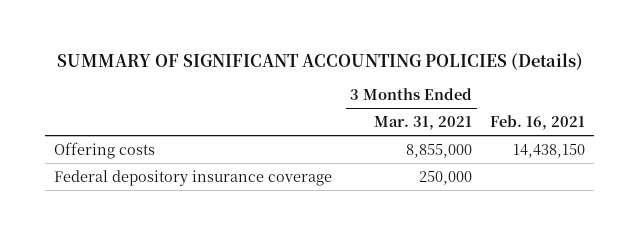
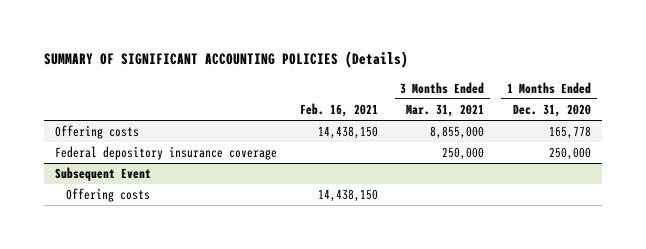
- | 3 Months Ended Mar. 31, 2021 | Feb. 16, 2021
+ | Feb. 16, 2021 | 3 Months Ended Mar. 31, 2021 | 1 Months Ended Dec. 31, 2020
+ Subsequent Event
+ Offering costs | 14,438,150 | |

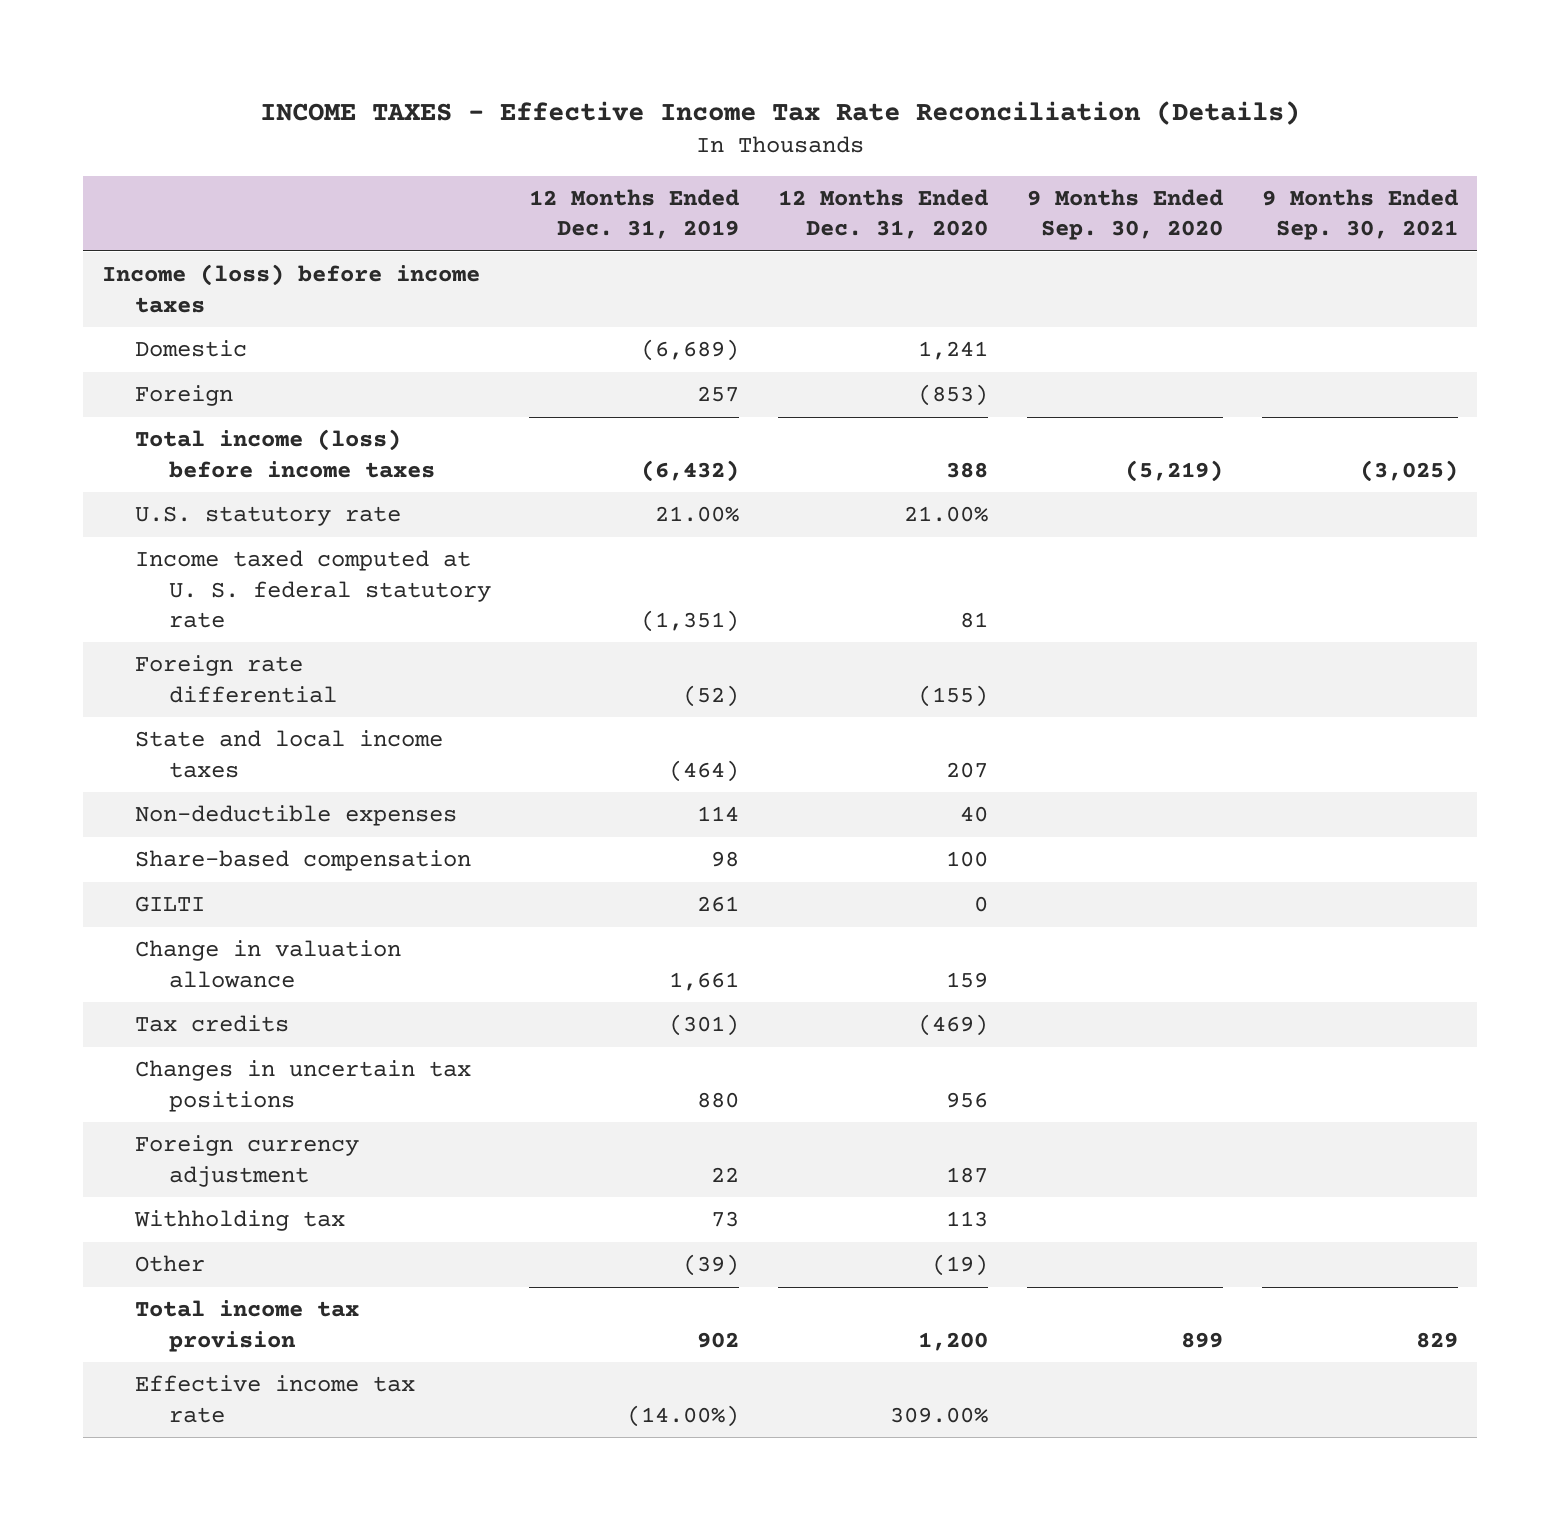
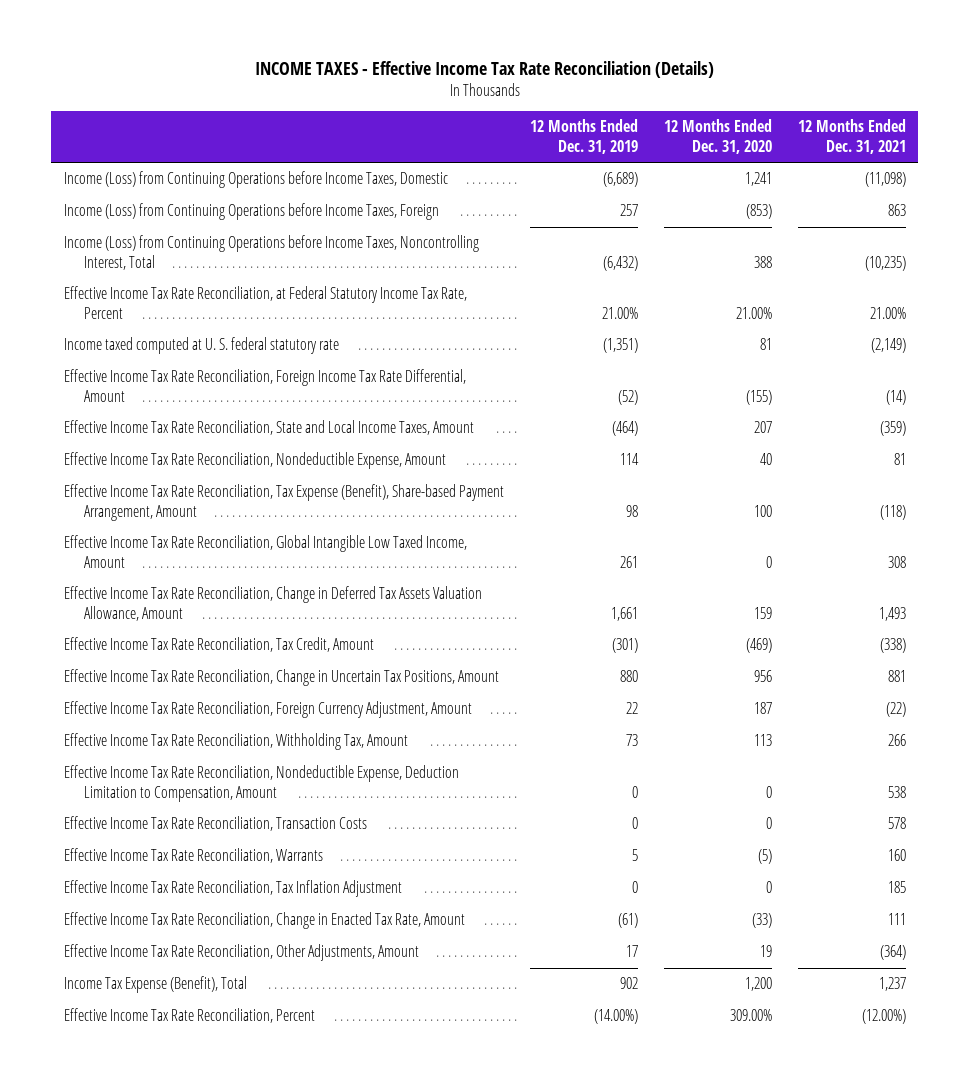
- | 12 Months Ended Dec. 31, 2019 | 12 Months Ended Dec. 31, 2020 | 9 Months Ended Sep. 30, 2020 | 9 Months Ended Sep. 30, 2021
+ | 12 Months Ended Dec. 31, 2019 | 12 Months Ended Dec. 31, 2020 | 12 Months Ended Dec. 31, 2021
- Income (loss) before income taxes
- Domestic | (6,689) | 1,241 | |
- Foreign | 257 | (853) | |
- Total income (loss) before income taxes | (6,432) | 388 | (5,219) | (3,025)
- U.S. statutory rate | 21.00% | 21.00% | |
+ Income (Loss) from Continuing Operations before Income Taxes, Domestic | (6,689) | 1,241 | (11,098)
+ Income (Loss) from Continuing Operations before Income Taxes, Foreign | 257 | (853) | 863
+ Income (Loss) from Continuing Operations before Income Taxes, Noncontrolling Interest, Total | (6,432) | 388 | (10,235)
+ Effective Income Tax Rate Reconciliation, at Federal Statutory Income Tax Rate, Percent | 21.00% | 21.00% | 21.00%
- Foreign rate differential | (52) | (155) | |
- State and local income taxes | (464) | 207 | |
- Non-deductible expenses | 114 | 40 | |
- Share-based compensation | 98 | 100 | |
- GILTI | 261 | 0 | |
- Change in valuation allowance | 1,661 | 159 | |
- Tax credits | (301) | (469) | |
- Changes in uncertain tax positions | 880 | 956 | |
- Foreign currency adjustment | 22 | 187 | |
- Withholding tax | 73 | 113 | |
- Other | (39) | (19) | |
- Total income tax provision | 902 | 1,200 | 899 | 829
- Effective income tax rate | (14.00%) | 309.00% | |
+ Effective Income Tax Rate Reconciliation, Foreign Income Tax Rate Differential, Amount | (52) | (155) | (14)
+ Effective Income Tax Rate Reconciliation, State and Local Income Taxes, Amount | (464) | 207 | (359)
+ Effective Income Tax Rate Reconciliation, Nondeductible Expense, Amount | 114 | 40 | 81
+ Effective Income Tax Rate Reconciliation, Tax Expense (Benefit), Share-based Payment Arrangement, Amount | 98 | 100 | (118)
+ Effective Income Tax Rate Reconciliation, Global Intangible Low Taxed Income, Amount | 261 | 0 | 308
+ Effective Income Tax Rate Reconciliation, Change in Deferred Tax Assets Valuation Allowance, Amount | 1,661 | 159 | 1,493
+ Effective Income Tax Rate Reconciliation, Tax Credit, Amount | (301) | (469) | (338)
+ Effective Income Tax Rate Reconciliation, Change in Uncertain Tax Positions, Amount | 880 | 956 | 881
+ Effective Income Tax Rate Reconciliation, Foreign Currency Adjustment, Amount | 22 | 187 | (22)
+ Effective Income Tax Rate Reconciliation, Withholding Tax, Amount | 73 | 113 | 266
+ Effective Income Tax Rate Reconciliation, Nondeductible Expense, Deduction Limitation to Compensation, Amount | 0 | 0 | 538
+ Effective Income Tax Rate Reconciliation, Transaction Costs | 0 | 0 | 578
+ Effective Income Tax Rate Reconciliation, Warrants | 5 | (5) | 160
+ Effective Income Tax Rate Reconciliation, Tax Inflation Adjustment | 0 | 0 | 185
+ Effective Income Tax Rate Reconciliation, Change in Enacted Tax Rate, Amount | (61) | (33) | 111
+ Effective Income Tax Rate Reconciliation, Other Adjustments, Amount | 17 | 19 | (364)
+ Income Tax Expense (Benefit), Total | 902 | 1,200 | 1,237
+ Effective Income Tax Rate Reconciliation, Percent | (14.00%) | 309.00% | (12.00%)

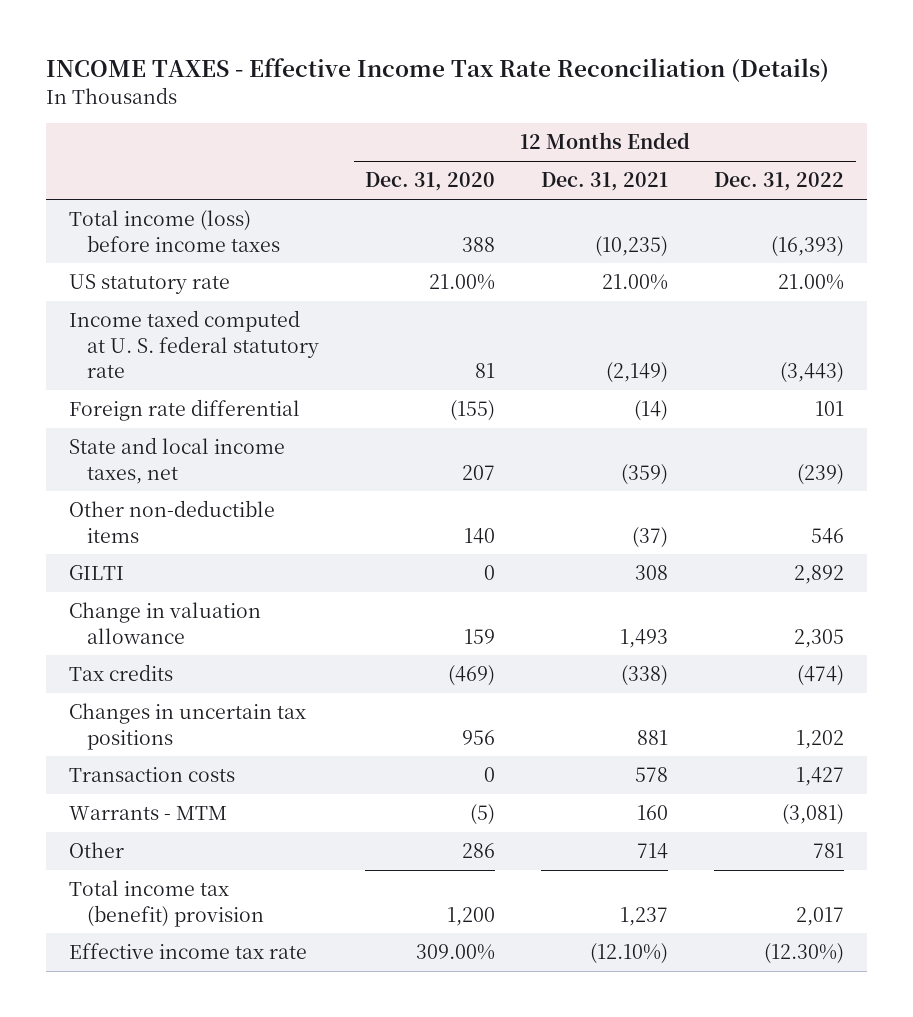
- | 12 Months Ended Dec. 31, 2019 | 12 Months Ended Dec. 31, 2020 | 12 Months Ended Dec. 31, 2021
+ | 12 Months Ended Dec. 31, 2020 | 12 Months Ended Dec. 31, 2021 | 12 Months Ended Dec. 31, 2022
- Income (Loss) from Continuing Operations before Income Taxes, Domestic | (6,689) | 1,241 | (11,098)
- Income (Loss) from Continuing Operations before Income Taxes, Foreign | 257 | (853) | 863
- Income (Loss) from Continuing Operations before Income Taxes, Noncontrolling Interest, Total | (6,432) | 388 | (10,235)
- Effective Income Tax Rate Reconciliation, at Federal Statutory Income Tax Rate, Percent | 21.00% | 21.00% | 21.00%
+ Total income (loss) before income taxes | 388 | (10,235) | (16,393)
+ US statutory rate | 21.00% | 21.00% | 21.00%
- Effective Income Tax Rate Reconciliation, Foreign Income Tax Rate Differential, Amount | (52) | (155) | (14)
- Effective Income Tax Rate Reconciliation, State and Local Income Taxes, Amount | (464) | 207 | (359)
- Effective Income Tax Rate Reconciliation, Nondeductible Expense, Amount | 114 | 40 | 81
- Effective Income Tax Rate Reconciliation, Tax Expense (Benefit), Share-based Payment Arrangement, Amount | 98 | 100 | (118)
- Effective Income Tax Rate Reconciliation, Global Intangible Low Taxed Income, Amount | 261 | 0 | 308
- Effective Income Tax Rate Reconciliation, Change in Deferred Tax Assets Valuation Allowance, Amount | 1,661 | 159 | 1,493
- Effective Income Tax Rate Reconciliation, Tax Credit, Amount | (301) | (469) | (338)
- Effective Income Tax Rate Reconciliation, Change in Uncertain Tax Positions, Amount | 880 | 956 | 881
- Effective Income Tax Rate Reconciliation, Foreign Currency Adjustment, Amount | 22 | 187 | (22)
- Effective Income Tax Rate Reconciliation, Withholding Tax, Amount | 73 | 113 | 266
- Effective Income Tax Rate Reconciliation, Nondeductible Expense, Deduction Limitation to Compensation, Amount | 0 | 0 | 538
- Effective Income Tax Rate Reconciliation, Transaction Costs | 0 | 0 | 578
- Effective Income Tax Rate Reconciliation, Warrants | 5 | (5) | 160
- Effective Income Tax Rate Reconciliation, Tax Inflation Adjustment | 0 | 0 | 185
- Effective Income Tax Rate Reconciliation, Change in Enacted Tax Rate, Amount | (61) | (33) | 111
- Effective Income Tax Rate Reconciliation, Other Adjustments, Amount | 17 | 19 | (364)
- Income Tax Expense (Benefit), Total | 902 | 1,200 | 1,237
- Effective Income Tax Rate Reconciliation, Percent | (14.00%) | 309.00% | (12.00%)
+ Foreign rate differential | (155) | (14) | 101
+ State and local income taxes, net | 207 | (359) | (239)
+ Other non-deductible items | 140 | (37) | 546
+ GILTI | 0 | 308 | 2,892
+ Change in valuation allowance | 159 | 1,493 | 2,305
+ Tax credits | (469) | (338) | (474)
+ Changes in uncertain tax positions | 956 | 881 | 1,202
+ Transaction costs | 0 | 578 | 1,427
+ Warrants - MTM | (5) | 160 | (3,081)
+ Other | 286 | 714 | 781
+ Total income tax (benefit) provision | 1,200 | 1,237 | 2,017
+ Effective income tax rate | 309.00% | (12.10%) | (12.30%)

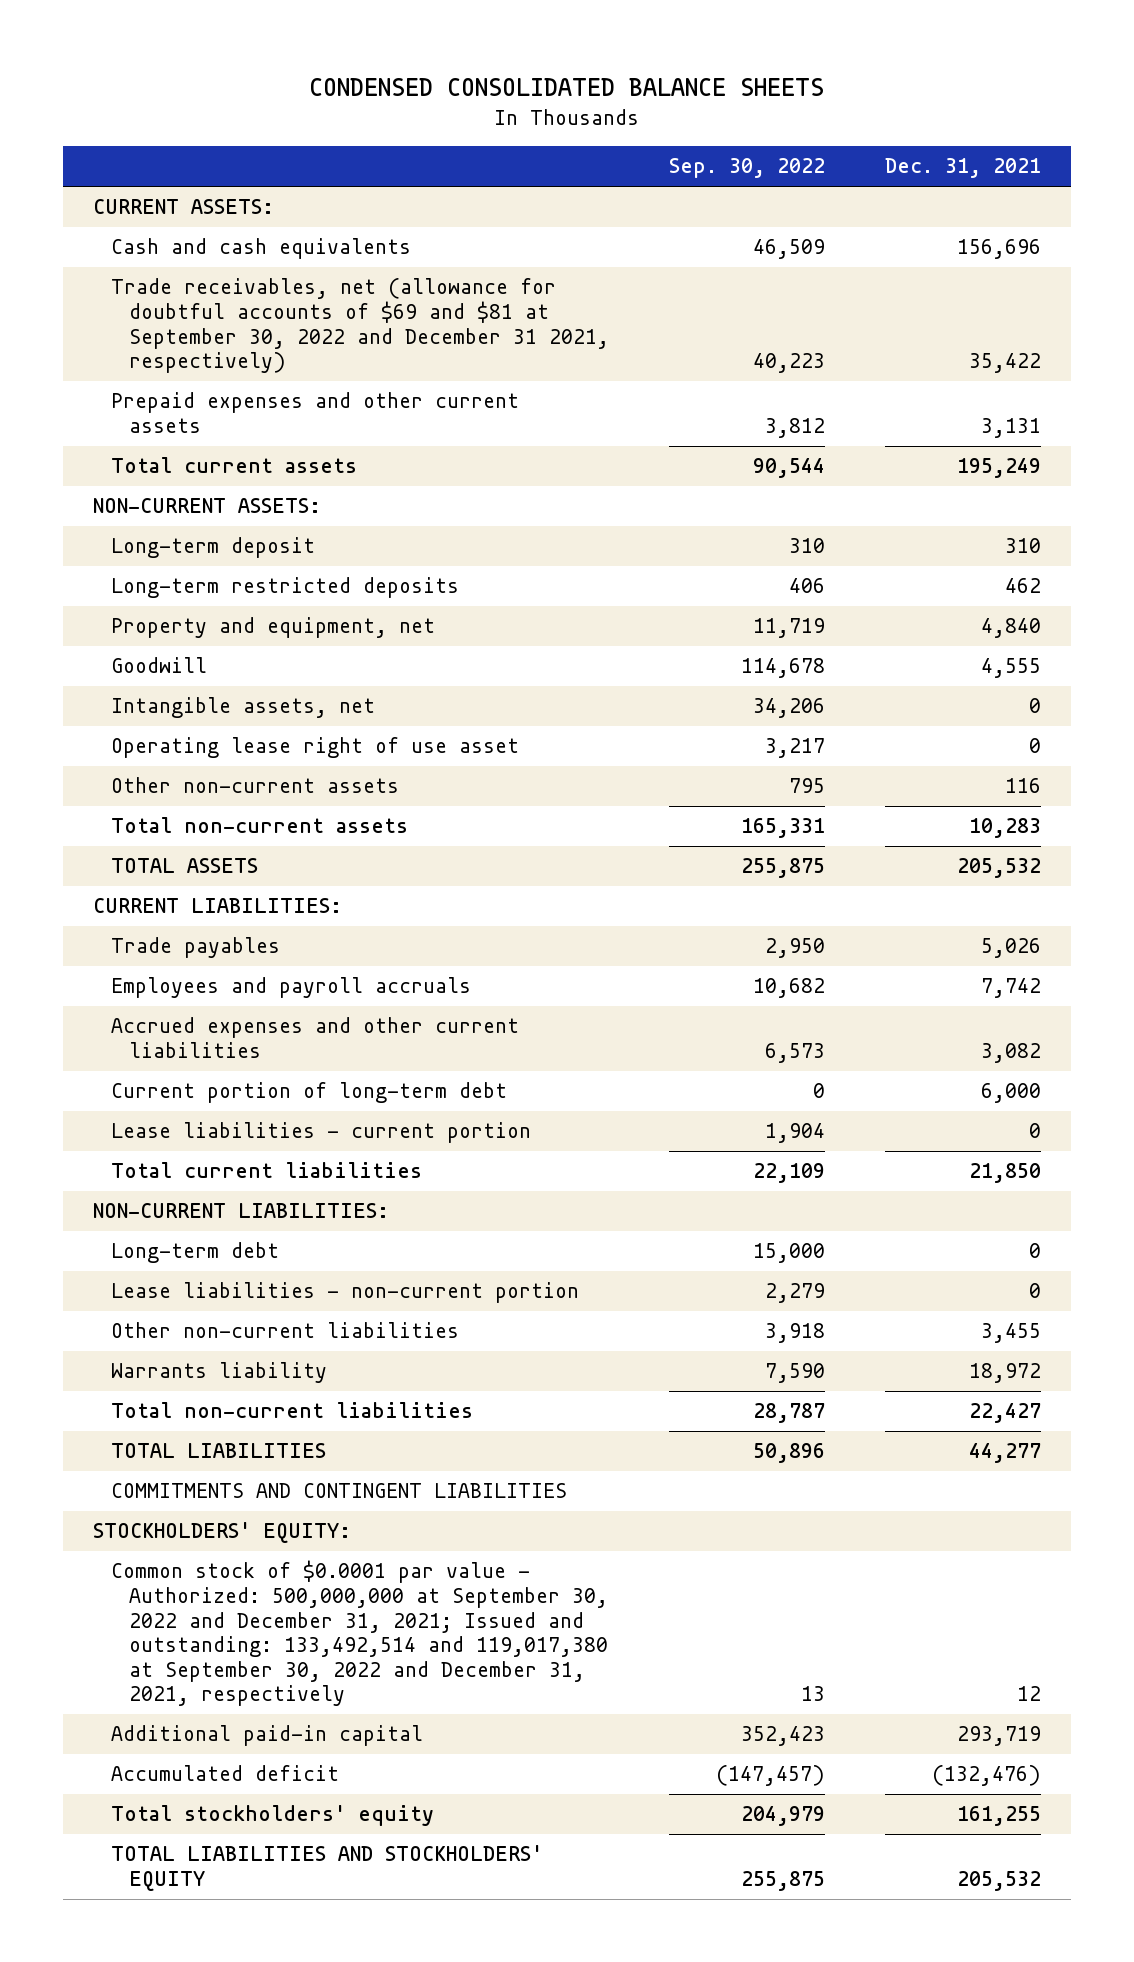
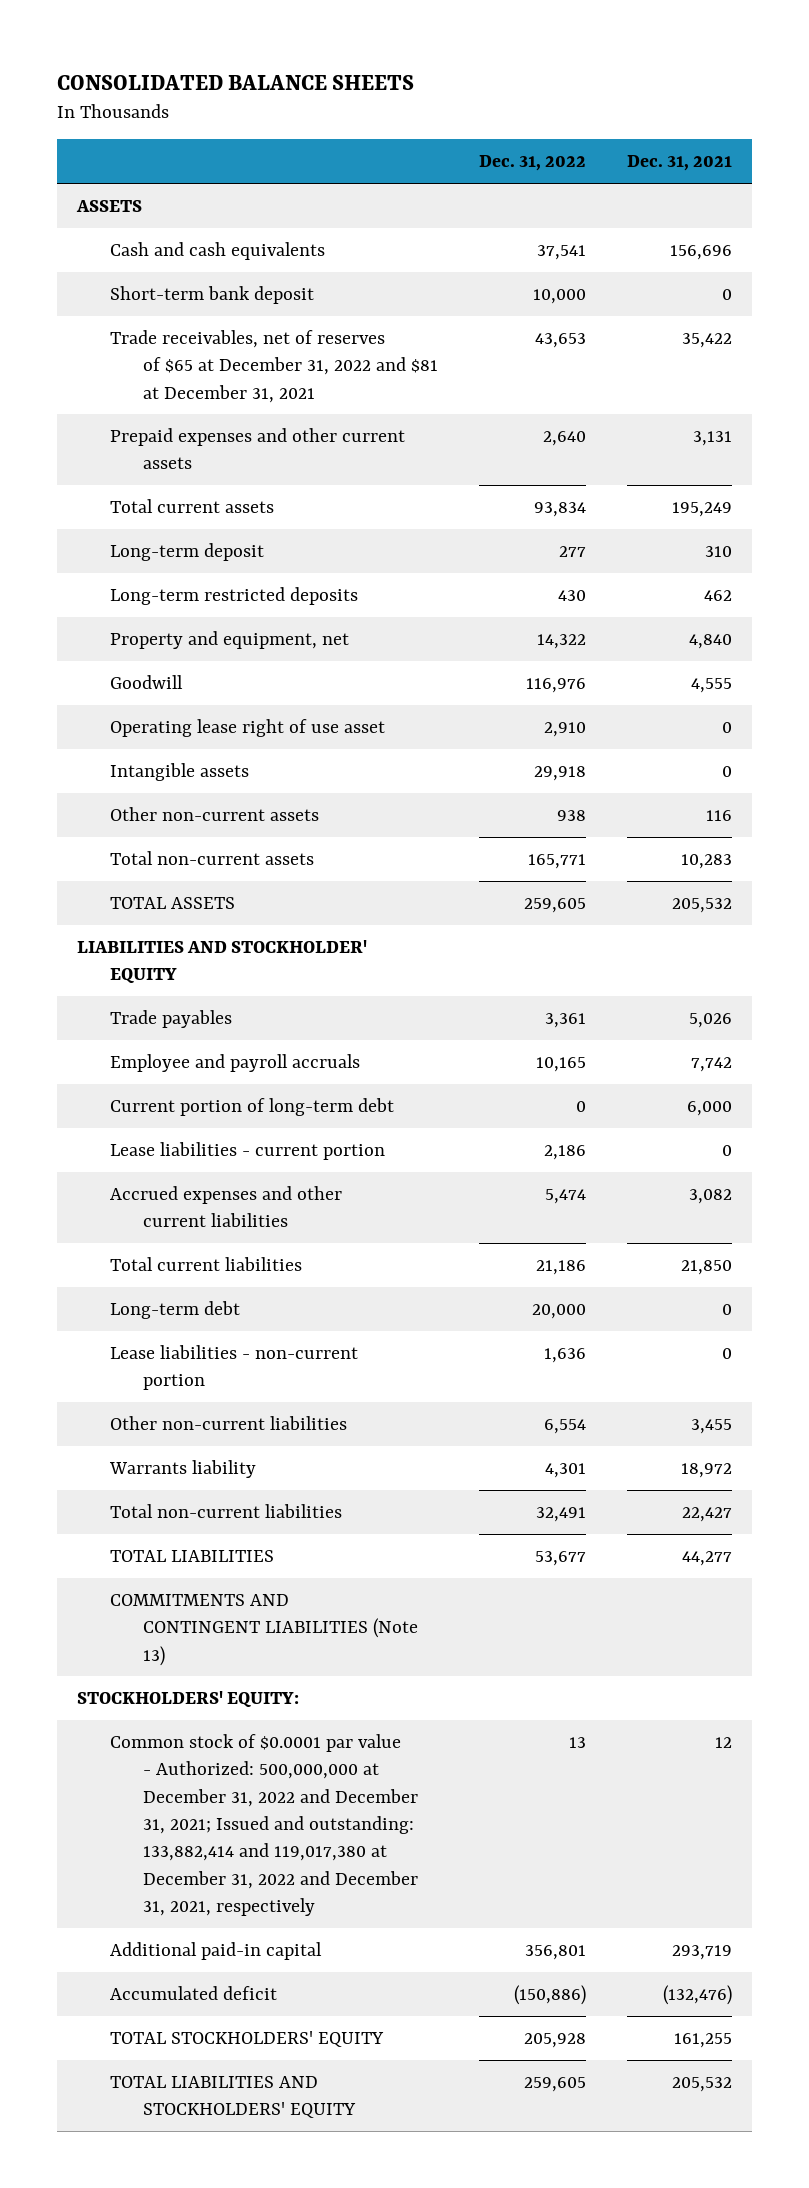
- CONDENSED CONSOLIDATED BALANCE SHEETS
+ CONSOLIDATED BALANCE SHEETS
- | Sep. 30, 2022 | Dec. 31, 2021
+ | Dec. 31, 2022 | Dec. 31, 2021
- CURRENT ASSETS:
+ ASSETS
- Trade receivables, net (allowance for doubtful accounts of $69 and $81 at September 30, 2022 and December 31 2021, respectively) | 40,223 | 35,422
+ Short-term bank deposit | 10,000 | 0
+ Trade receivables, net of reserves of $65 at December 31, 2022 and $81 at December 31, 2021 | 43,653 | 35,422
- NON-CURRENT ASSETS:
- Intangible assets, net | 34,206 | 0
+ Intangible assets | 29,918 | 0
- CURRENT LIABILITIES:
+ LIABILITIES AND STOCKHOLDER' EQUITY
- Employees and payroll accruals | 10,682 | 7,742
+ Employee and payroll accruals | 10,165 | 7,742
moved down: Accrued expenses and other current liabilities | 5,474 | 3,082
- NON-CURRENT LIABILITIES:
- COMMITMENTS AND CONTINGENT LIABILITIES
+ COMMITMENTS AND CONTINGENT LIABILITIES (Note 13)
- Common stock of $0.0001 par value - Authorized: 500,000,000 at September 30, 2022 and December 31, 2021; Issued and outstanding: 133,492,514 and 119,017,380 at September 30, 2022 and December 31, 2021, respectively | 13 | 12
+ Common stock of $0.0001 par value - Authorized: 500,000,000 at December 31, 2022 and December 31, 2021; Issued and outstanding: 133,882,414 and 119,017,380 at December 31, 2022 and December 31, 2021, respectively | 13 | 12
- Total stockholders' equity | 204,979 | 161,255
+ TOTAL STOCKHOLDERS' EQUITY | 205,928 | 161,255

